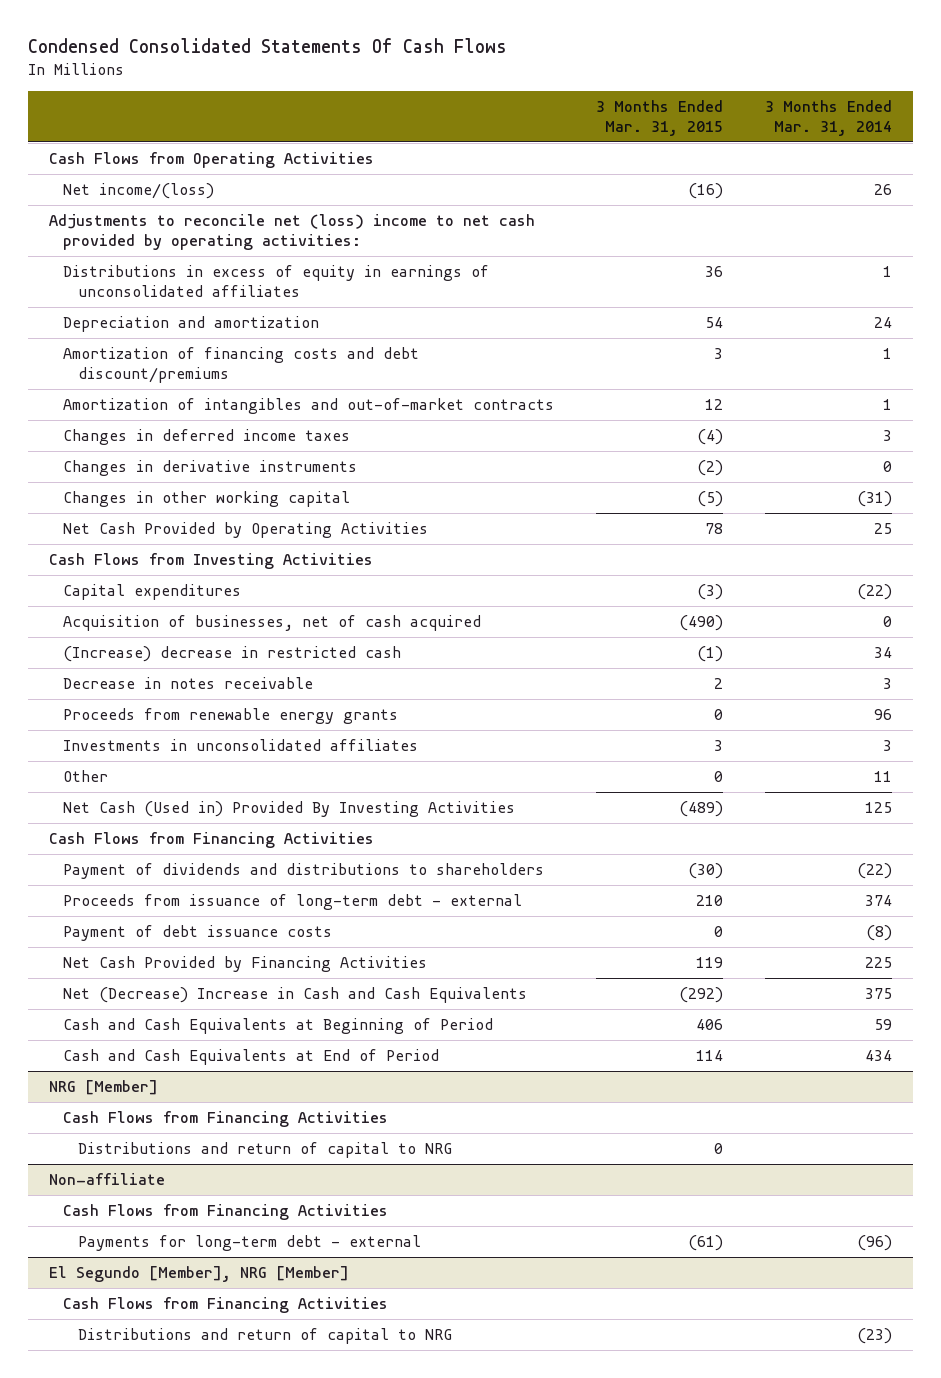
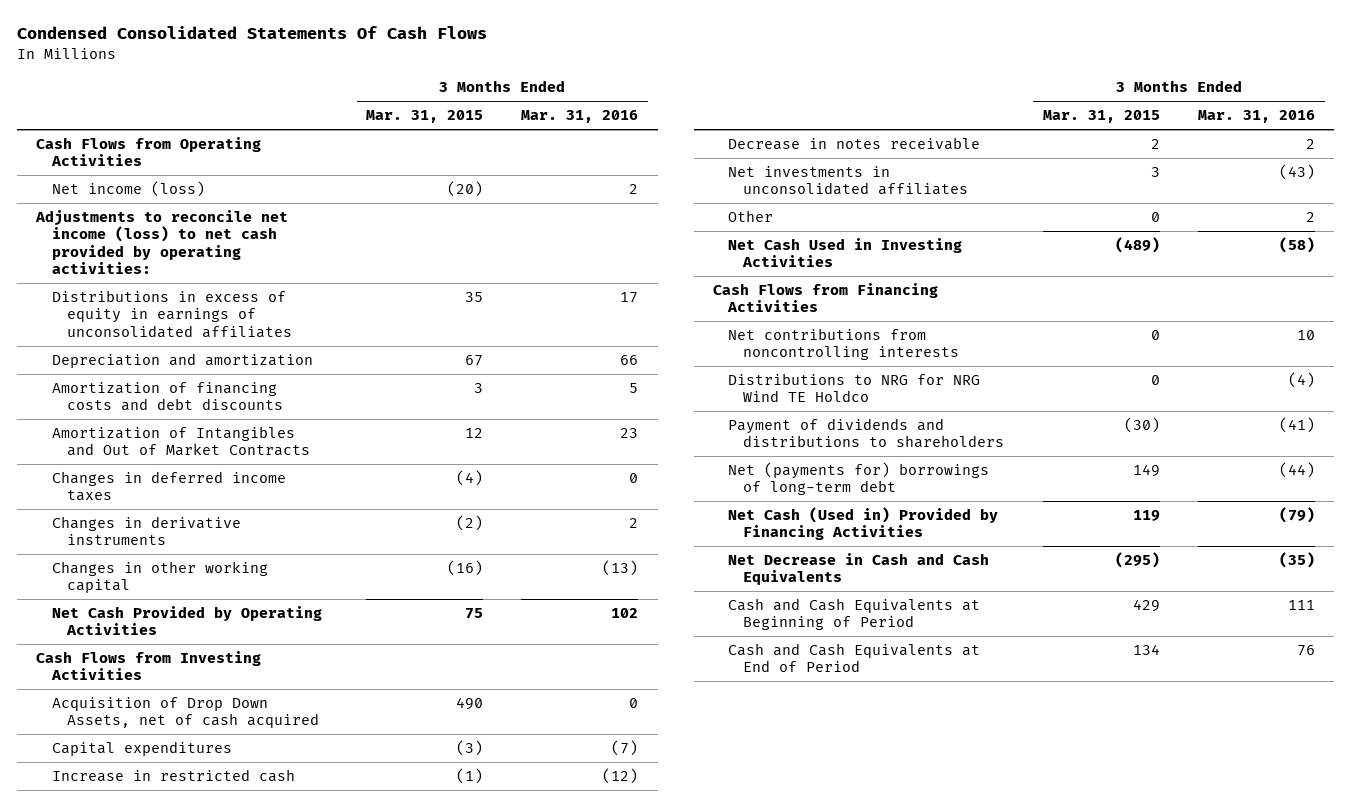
- | 3 Months Ended Mar. 31, 2015 | 3 Months Ended Mar. 31, 2014
+ | 3 Months Ended Mar. 31, 2015 | 3 Months Ended Mar. 31, 2016
- Net income/(loss) | (16) | 26
- Adjustments to reconcile net (loss) income to net cash provided by operating activities:
- Distributions in excess of equity in earnings of unconsolidated affiliates | 36 | 1
- Depreciation and amortization | 54 | 24
- Amortization of financing costs and debt discount/premiums | 3 | 1
- Amortization of intangibles and out-of-market contracts | 12 | 1
+ Net income (loss) | (20) | 2
+ Adjustments to reconcile net income (loss) to net cash provided by operating activities:
+ Distributions in excess of equity in earnings of unconsolidated affiliates | 35 | 17
+ Depreciation and amortization | 67 | 66
+ Amortization of financing costs and debt discounts | 3 | 5
+ Amortization of Intangibles and Out of Market Contracts | 12 | 23
- Changes in other working capital | (5) | (31)
- Net Cash Provided by Operating Activities | 78 | 25
+ Changes in other working capital | (16) | (13)
+ Net Cash Provided by Operating Activities | 75 | 102
+ Acquisition of Drop Down Assets, net of cash acquired | 490 | 0
- Acquisition of businesses, net of cash acquired | (490) | 0
- (Increase) decrease in restricted cash | (1) | 34
+ Increase in restricted cash | (1) | (12)
- Proceeds from renewable energy grants | 0 | 96
- Investments in unconsolidated affiliates | 3 | 3
+ Net investments in unconsolidated affiliates | 3 | (43)
- Net Cash (Used in) Provided By Investing Activities | (489) | 125
+ Net Cash Used in Investing Activities | (489) | (58)
+ Net contributions from noncontrolling interests | 0 | 10
+ Distributions to NRG for NRG Wind TE Holdco | 0 | (4)
- Proceeds from issuance of long-term debt - external | 210 | 374
- Payment of debt issuance costs | 0 | (8)
- Net Cash Provided by Financing Activities | 119 | 225
- Net (Decrease) Increase in Cash and Cash Equivalents | (292) | 375
- Cash and Cash Equivalents at Beginning of Period | 406 | 59
- Cash and Cash Equivalents at End of Period | 114 | 434
- NRG [Member]
- Cash Flows from Financing Activities
- Distributions and return of capital to NRG | 0 |
- Non-affiliate
- Cash Flows from Financing Activities
- Payments for long-term debt - external | (61) | (96)
- El Segundo [Member], NRG [Member]
- Cash Flows from Financing Activities
- Distributions and return of capital to NRG | | (23)
+ Net (payments for) borrowings of long-term debt | 149 | (44)
+ Net Cash (Used in) Provided by Financing Activities | 119 | (79)
+ Net Decrease in Cash and Cash Equivalents | (295) | (35)
+ Cash and Cash Equivalents at Beginning of Period | 429 | 111
+ Cash and Cash Equivalents at End of Period | 134 | 76

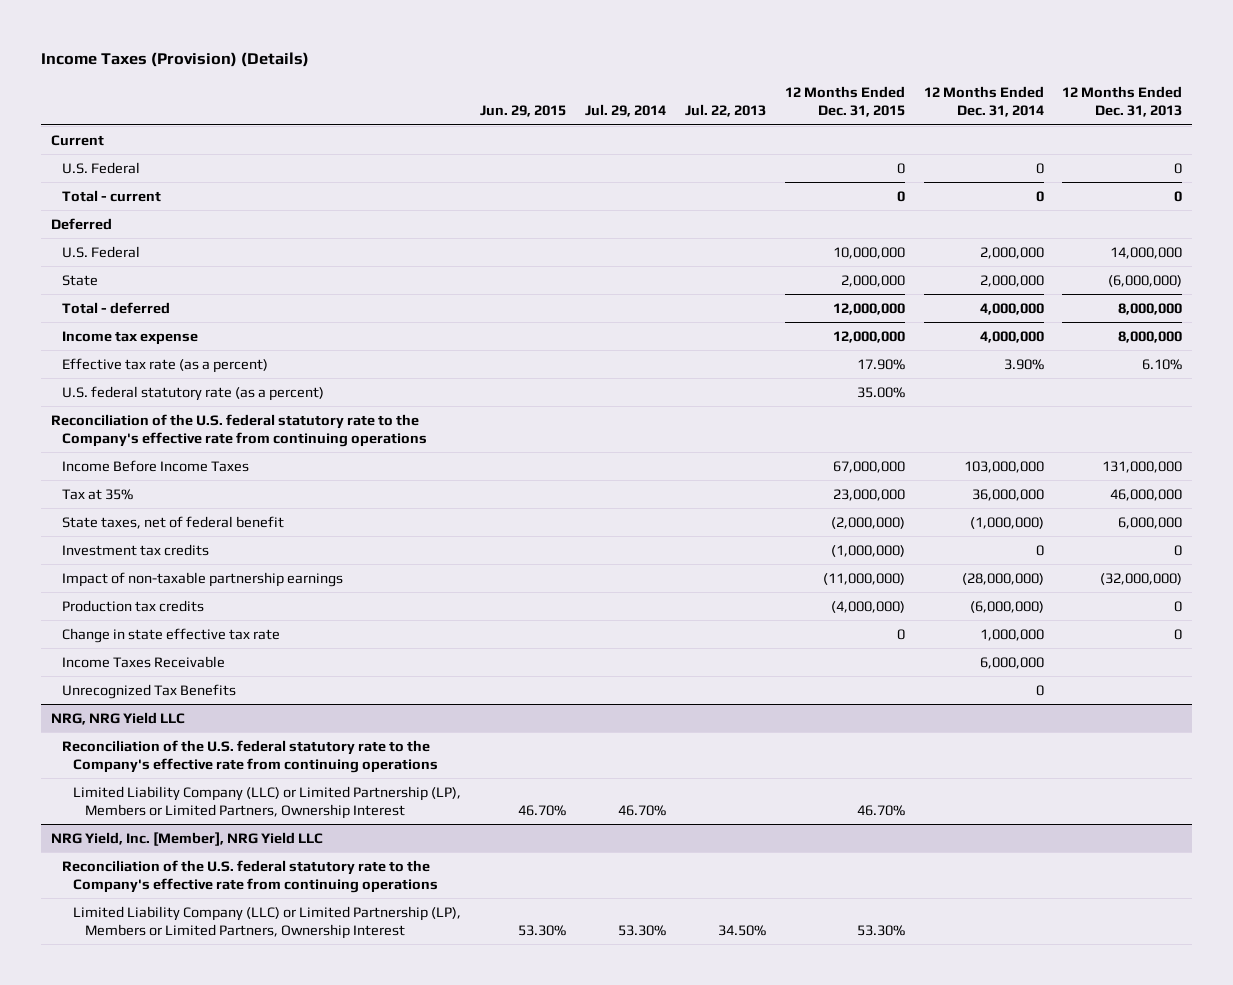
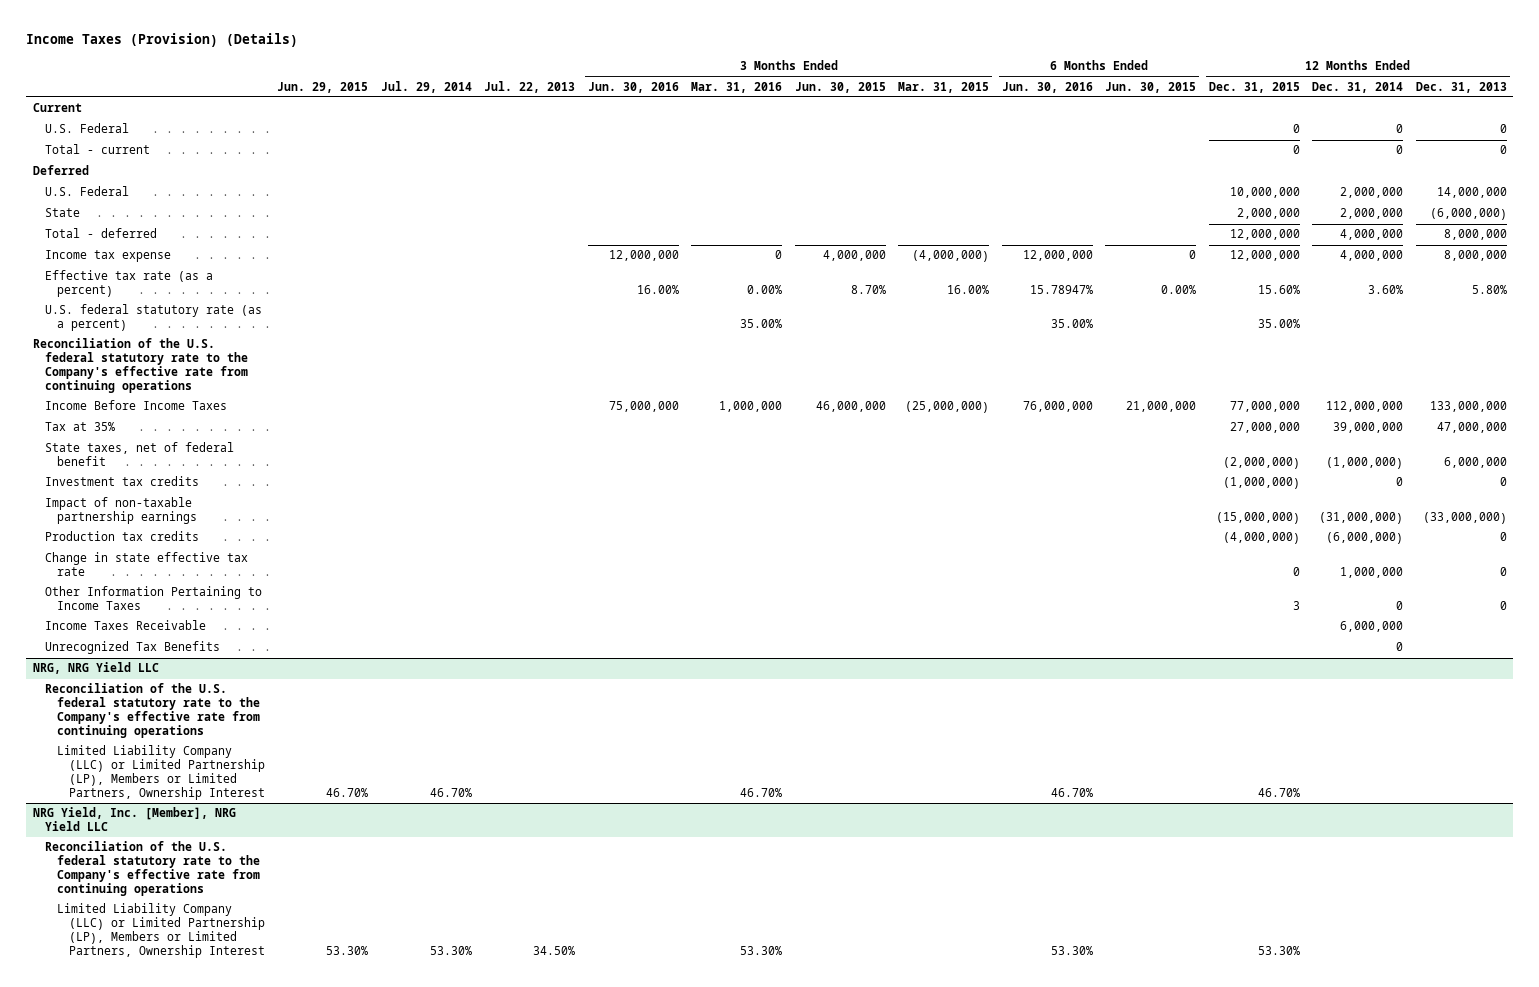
- | Jun. 29, 2015 | Jul. 29, 2014 | Jul. 22, 2013 | 12 Months Ended Dec. 31, 2015 | 12 Months Ended Dec. 31, 2014 | 12 Months Ended Dec. 31, 2013
+ | Jun. 29, 2015 | Jul. 29, 2014 | Jul. 22, 2013 | 3 Months Ended Jun. 30, 2016 | 3 Months Ended Mar. 31, 2016 | 3 Months Ended Jun. 30, 2015 | 3 Months Ended Mar. 31, 2015 | 6 Months Ended Jun. 30, 2016 | 6 Months Ended Jun. 30, 2015 | 12 Months Ended Dec. 31, 2015 | 12 Months Ended Dec. 31, 2014 | 12 Months Ended Dec. 31, 2013
- Effective tax rate (as a percent) | | | | 17.90% | 3.90% | 6.10%
+ Effective tax rate (as a percent) | | | | 16.00% | 0.00% | 8.70% | 16.00% | 15.78947% | 0.00% | 15.60% | 3.60% | 5.80%
- Income Before Income Taxes | | | | 67,000,000 | 103,000,000 | 131,000,000
- Tax at 35% | | | | 23,000,000 | 36,000,000 | 46,000,000
+ Income Before Income Taxes | | | | 75,000,000 | 1,000,000 | 46,000,000 | (25,000,000) | 76,000,000 | 21,000,000 | 77,000,000 | 112,000,000 | 133,000,000
+ Tax at 35% | | | | | | | | | | 27,000,000 | 39,000,000 | 47,000,000
- Impact of non-taxable partnership earnings | | | | (11,000,000) | (28,000,000) | (32,000,000)
+ Impact of non-taxable partnership earnings | | | | | | | | | | (15,000,000) | (31,000,000) | (33,000,000)
+ Other Information Pertaining to Income Taxes | | | | | | | | | | 3 | 0 | 0

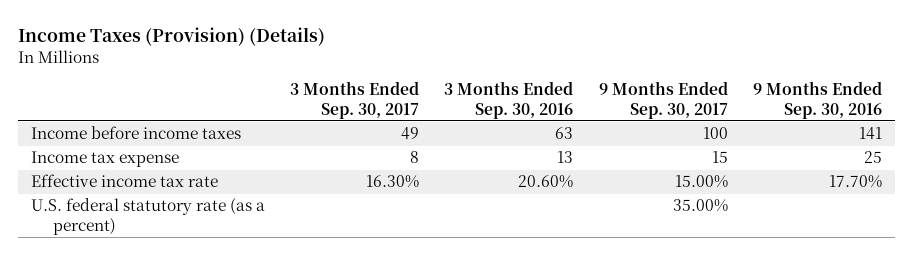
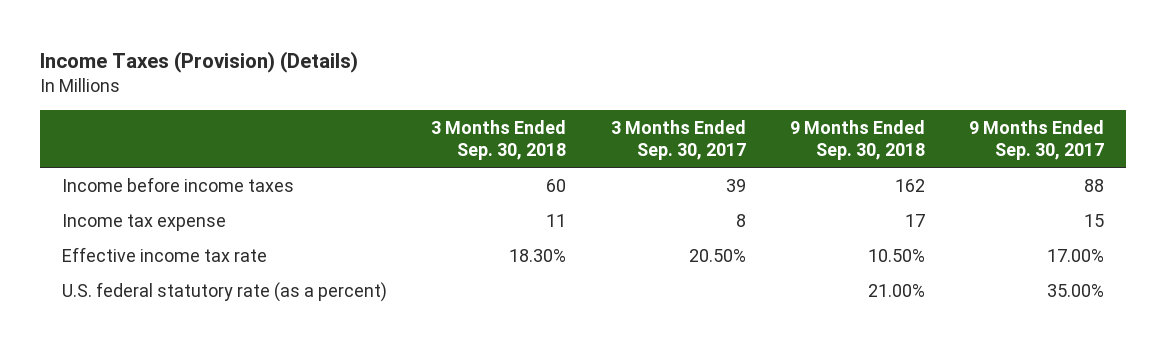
- | 3 Months Ended Sep. 30, 2017 | 3 Months Ended Sep. 30, 2016 | 9 Months Ended Sep. 30, 2017 | 9 Months Ended Sep. 30, 2016
+ | 3 Months Ended Sep. 30, 2018 | 3 Months Ended Sep. 30, 2017 | 9 Months Ended Sep. 30, 2018 | 9 Months Ended Sep. 30, 2017
- Income before income taxes | 49 | 63 | 100 | 141
+ Income before income taxes | 60 | 39 | 162 | 88
- Effective income tax rate | 16.30% | 20.60% | 15.00% | 17.70%
+ Effective income tax rate | 18.30% | 20.50% | 10.50% | 17.00%

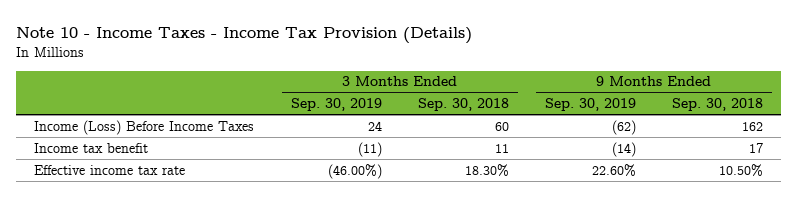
- Income Taxes (Provision) (Details)
+ Note 10 - Income Taxes - Income Tax Provision (Details)
- | 3 Months Ended Sep. 30, 2018 | 3 Months Ended Sep. 30, 2017 | 9 Months Ended Sep. 30, 2018 | 9 Months Ended Sep. 30, 2017
+ | 3 Months Ended Sep. 30, 2019 | 3 Months Ended Sep. 30, 2018 | 9 Months Ended Sep. 30, 2019 | 9 Months Ended Sep. 30, 2018
- Income before income taxes | 60 | 39 | 162 | 88
- Income tax expense | 11 | 8 | 17 | 15
+ Income (Loss) Before Income Taxes | 24 | 60 | (62) | 162
+ Income tax benefit | (11) | 11 | (14) | 17
- U.S. federal statutory rate (as a percent) | | | 21.00% | 35.00%

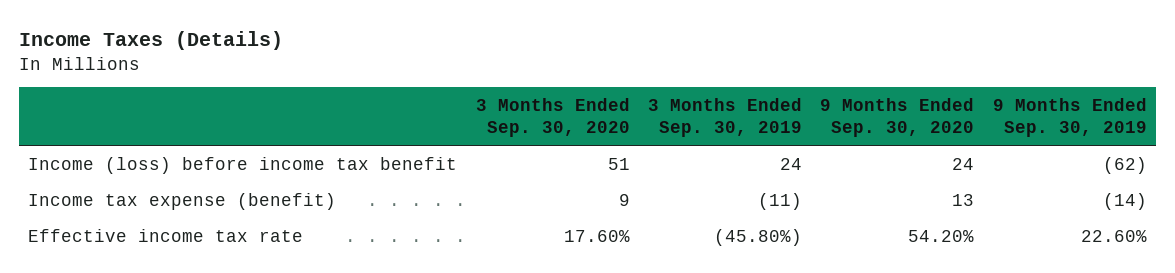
- Note 10 - Income Taxes - Income Tax Provision (Details)
+ Income Taxes (Details)
- | 3 Months Ended Sep. 30, 2019 | 3 Months Ended Sep. 30, 2018 | 9 Months Ended Sep. 30, 2019 | 9 Months Ended Sep. 30, 2018
+ | 3 Months Ended Sep. 30, 2020 | 3 Months Ended Sep. 30, 2019 | 9 Months Ended Sep. 30, 2020 | 9 Months Ended Sep. 30, 2019
- Income (Loss) Before Income Taxes | 24 | 60 | (62) | 162
- Income tax benefit | (11) | 11 | (14) | 17
- Effective income tax rate | (46.00%) | 18.30% | 22.60% | 10.50%
+ Income (loss) before income tax benefit | 51 | 24 | 24 | (62)
+ Income tax expense (benefit) | 9 | (11) | 13 | (14)
+ Effective income tax rate | 17.60% | (45.80%) | 54.20% | 22.60%

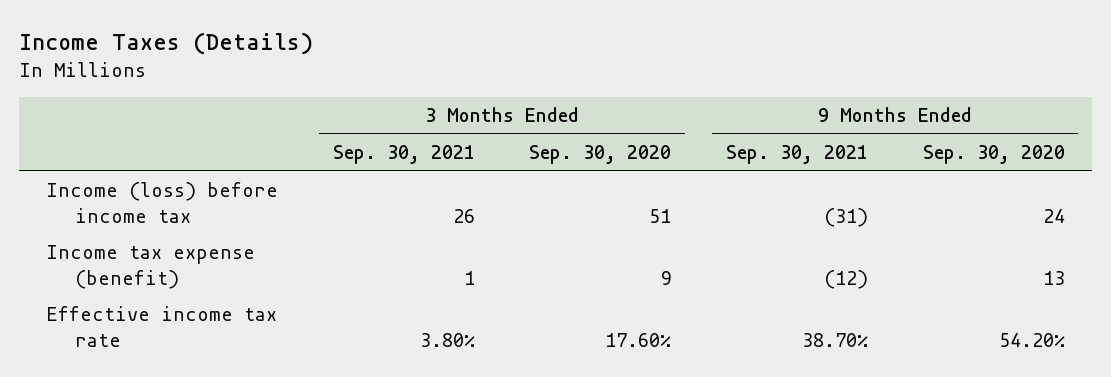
- | 3 Months Ended Sep. 30, 2020 | 3 Months Ended Sep. 30, 2019 | 9 Months Ended Sep. 30, 2020 | 9 Months Ended Sep. 30, 2019
+ | 3 Months Ended Sep. 30, 2021 | 3 Months Ended Sep. 30, 2020 | 9 Months Ended Sep. 30, 2021 | 9 Months Ended Sep. 30, 2020
- Income (loss) before income tax benefit | 51 | 24 | 24 | (62)
+ Income (loss) before income tax | 26 | 51 | (31) | 24

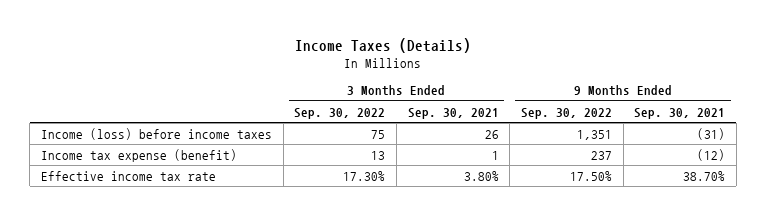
- | 3 Months Ended Sep. 30, 2021 | 3 Months Ended Sep. 30, 2020 | 9 Months Ended Sep. 30, 2021 | 9 Months Ended Sep. 30, 2020
+ | 3 Months Ended Sep. 30, 2022 | 3 Months Ended Sep. 30, 2021 | 9 Months Ended Sep. 30, 2022 | 9 Months Ended Sep. 30, 2021
- Income (loss) before income tax | 26 | 51 | (31) | 24
+ Income (loss) before income taxes | 75 | 26 | 1,351 | (31)

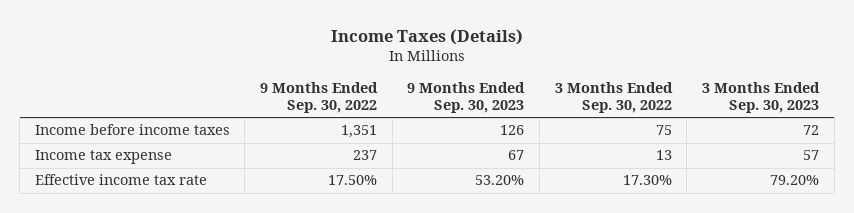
- | 3 Months Ended Sep. 30, 2022 | 3 Months Ended Sep. 30, 2021 | 9 Months Ended Sep. 30, 2022 | 9 Months Ended Sep. 30, 2021
+ | 9 Months Ended Sep. 30, 2022 | 9 Months Ended Sep. 30, 2023 | 3 Months Ended Sep. 30, 2022 | 3 Months Ended Sep. 30, 2023
- Income (loss) before income taxes | 75 | 26 | 1,351 | (31)
- Income tax expense (benefit) | 13 | 1 | 237 | (12)
+ Income before income taxes | 1,351 | 126 | 75 | 72
+ Income tax expense | 237 | 67 | 13 | 57

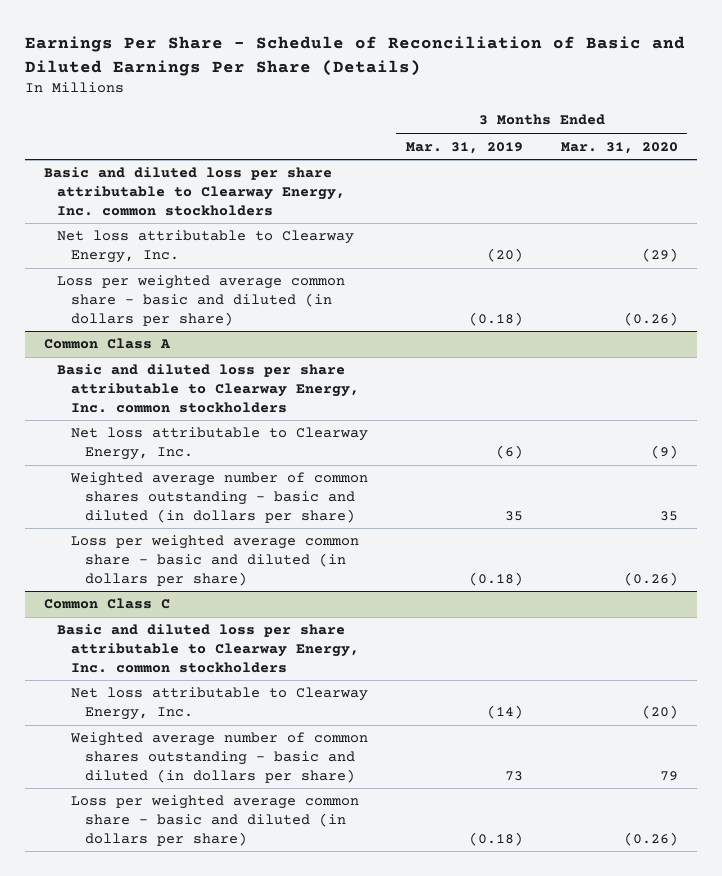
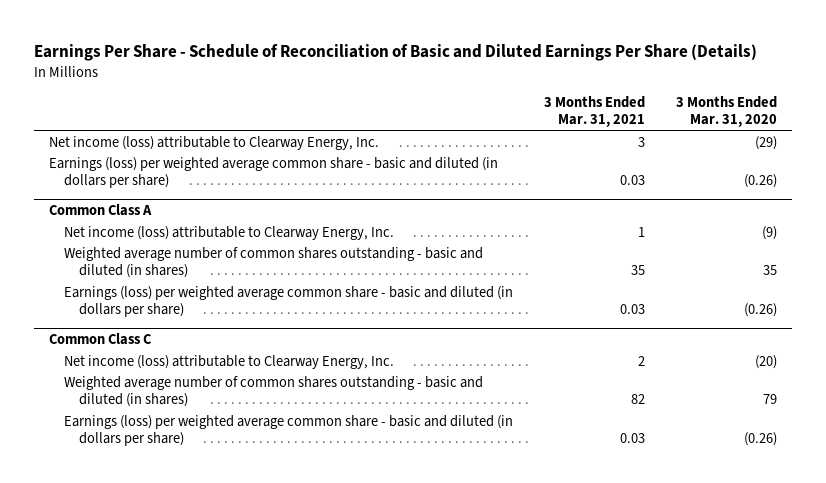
- | 3 Months Ended Mar. 31, 2019 | 3 Months Ended Mar. 31, 2020
+ | 3 Months Ended Mar. 31, 2021 | 3 Months Ended Mar. 31, 2020
- Basic and diluted loss per share attributable to Clearway Energy, Inc. common stockholders
- Net loss attributable to Clearway Energy, Inc. | (20) | (29)
- Loss per weighted average common share - basic and diluted (in dollars per share) | (0.18) | (0.26)
+ Net income (loss) attributable to Clearway Energy, Inc. | 3 | (29)
+ Earnings (loss) per weighted average common share - basic and diluted (in dollars per share) | 0.03 | (0.26)
@ Common Class A
- Basic and diluted loss per share attributable to Clearway Energy, Inc. common stockholders
- Net loss attributable to Clearway Energy, Inc. | (6) | (9)
- Weighted average number of common shares outstanding - basic and diluted (in dollars per share) | 35 | 35
- Loss per weighted average common share - basic and diluted (in dollars per share) | (0.18) | (0.26)
+ Net income (loss) attributable to Clearway Energy, Inc. | 1 | (9)
+ Weighted average number of common shares outstanding - basic and diluted (in shares) | 35 | 35
+ Earnings (loss) per weighted average common share - basic and diluted (in dollars per share) | 0.03 | (0.26)
@ Common Class C
- Basic and diluted loss per share attributable to Clearway Energy, Inc. common stockholders
- Net loss attributable to Clearway Energy, Inc. | (14) | (20)
- Weighted average number of common shares outstanding - basic and diluted (in dollars per share) | 73 | 79
- Loss per weighted average common share - basic and diluted (in dollars per share) | (0.18) | (0.26)
+ Net income (loss) attributable to Clearway Energy, Inc. | 2 | (20)
+ Weighted average number of common shares outstanding - basic and diluted (in shares) | 82 | 79
+ Earnings (loss) per weighted average common share - basic and diluted (in dollars per share) | 0.03 | (0.26)

